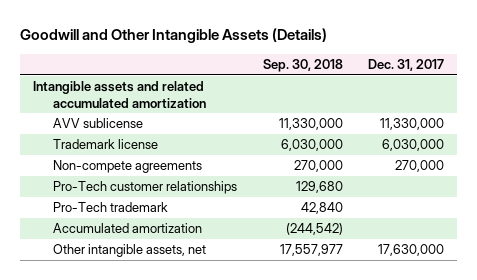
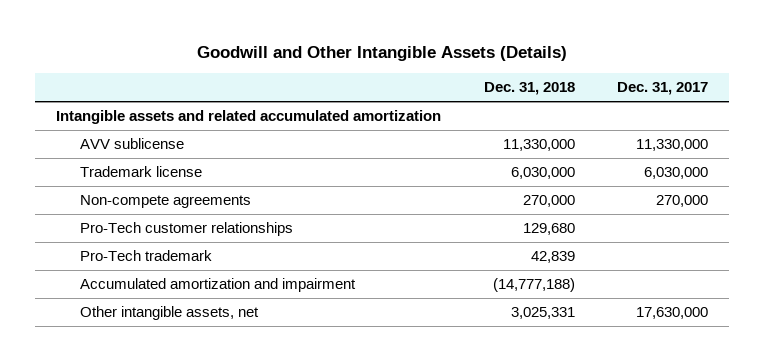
- | Sep. 30, 2018 | Dec. 31, 2017
+ | Dec. 31, 2018 | Dec. 31, 2017
- Accumulated amortization | (244,542) |
+ Accumulated amortization and impairment | (14,777,188) |

